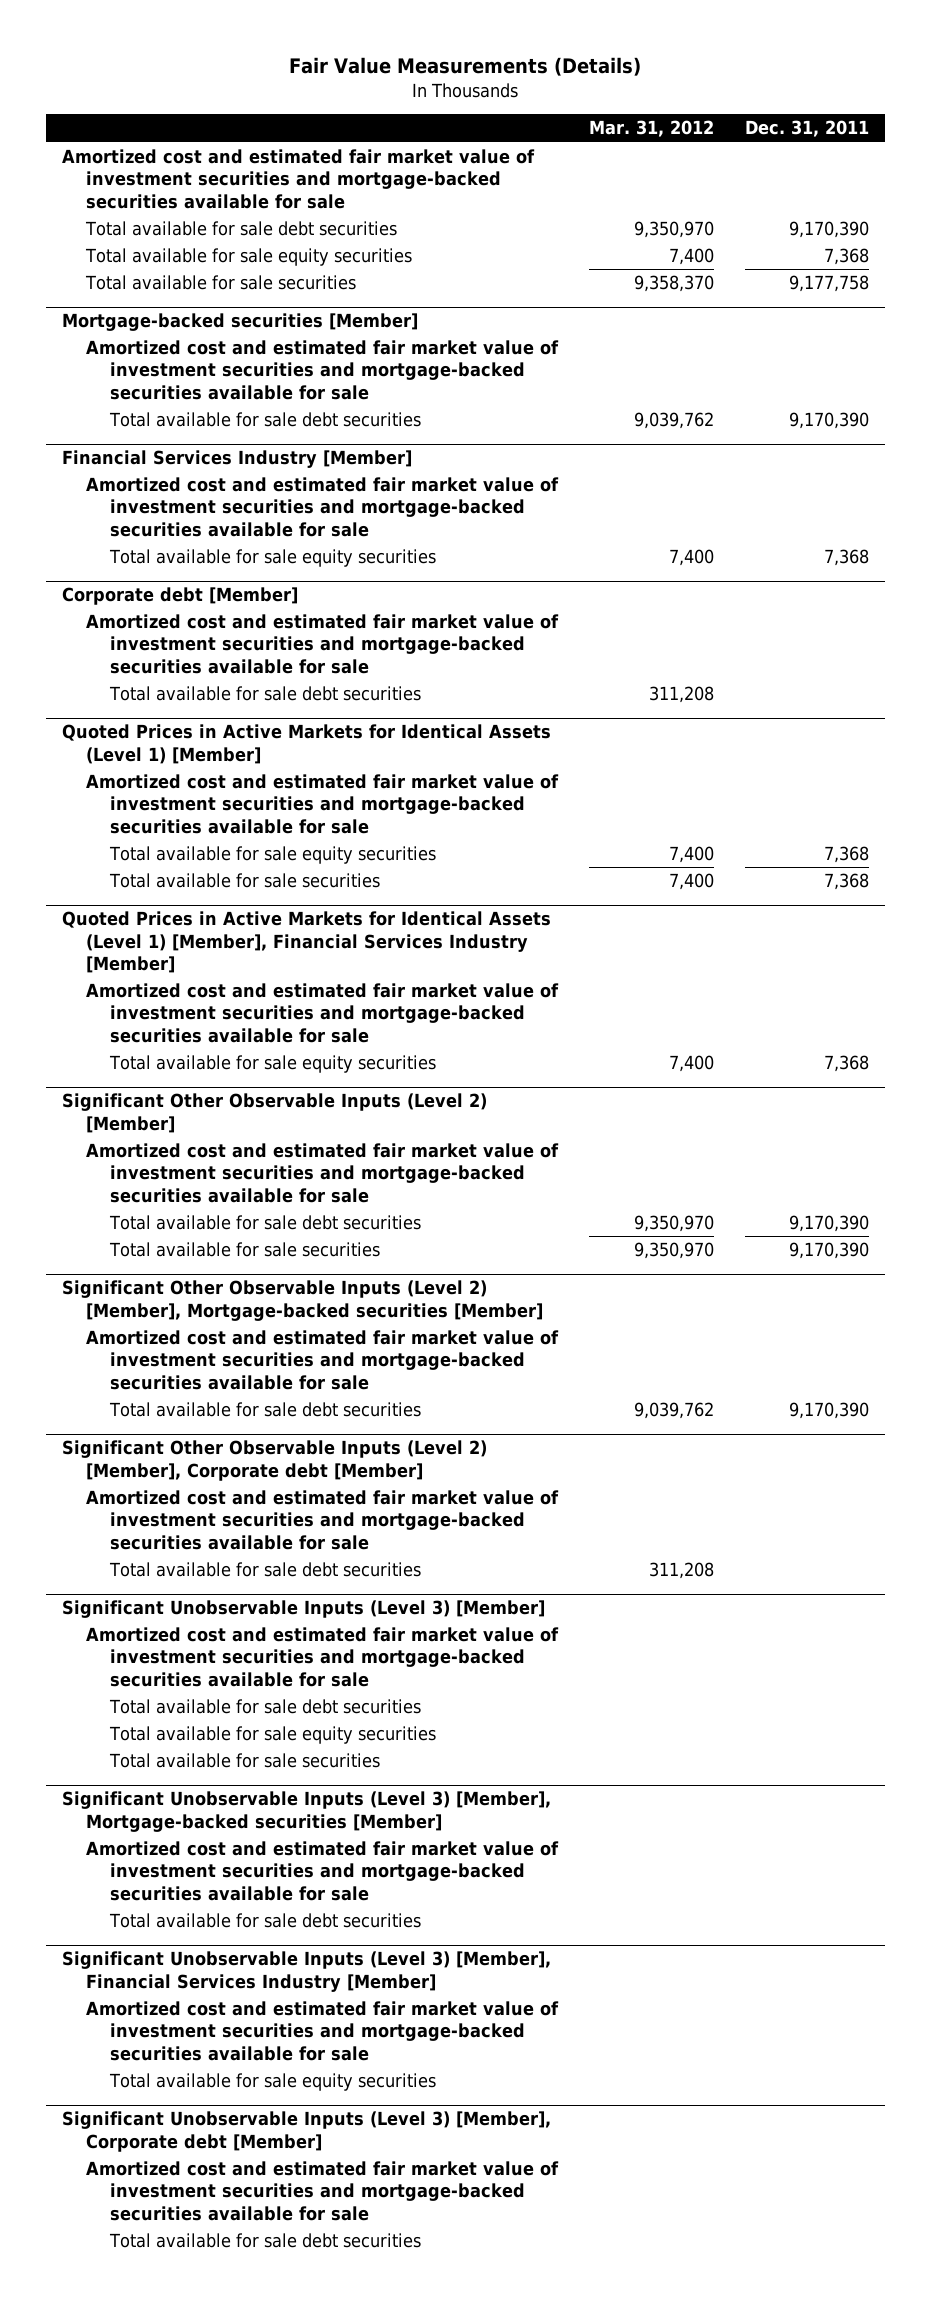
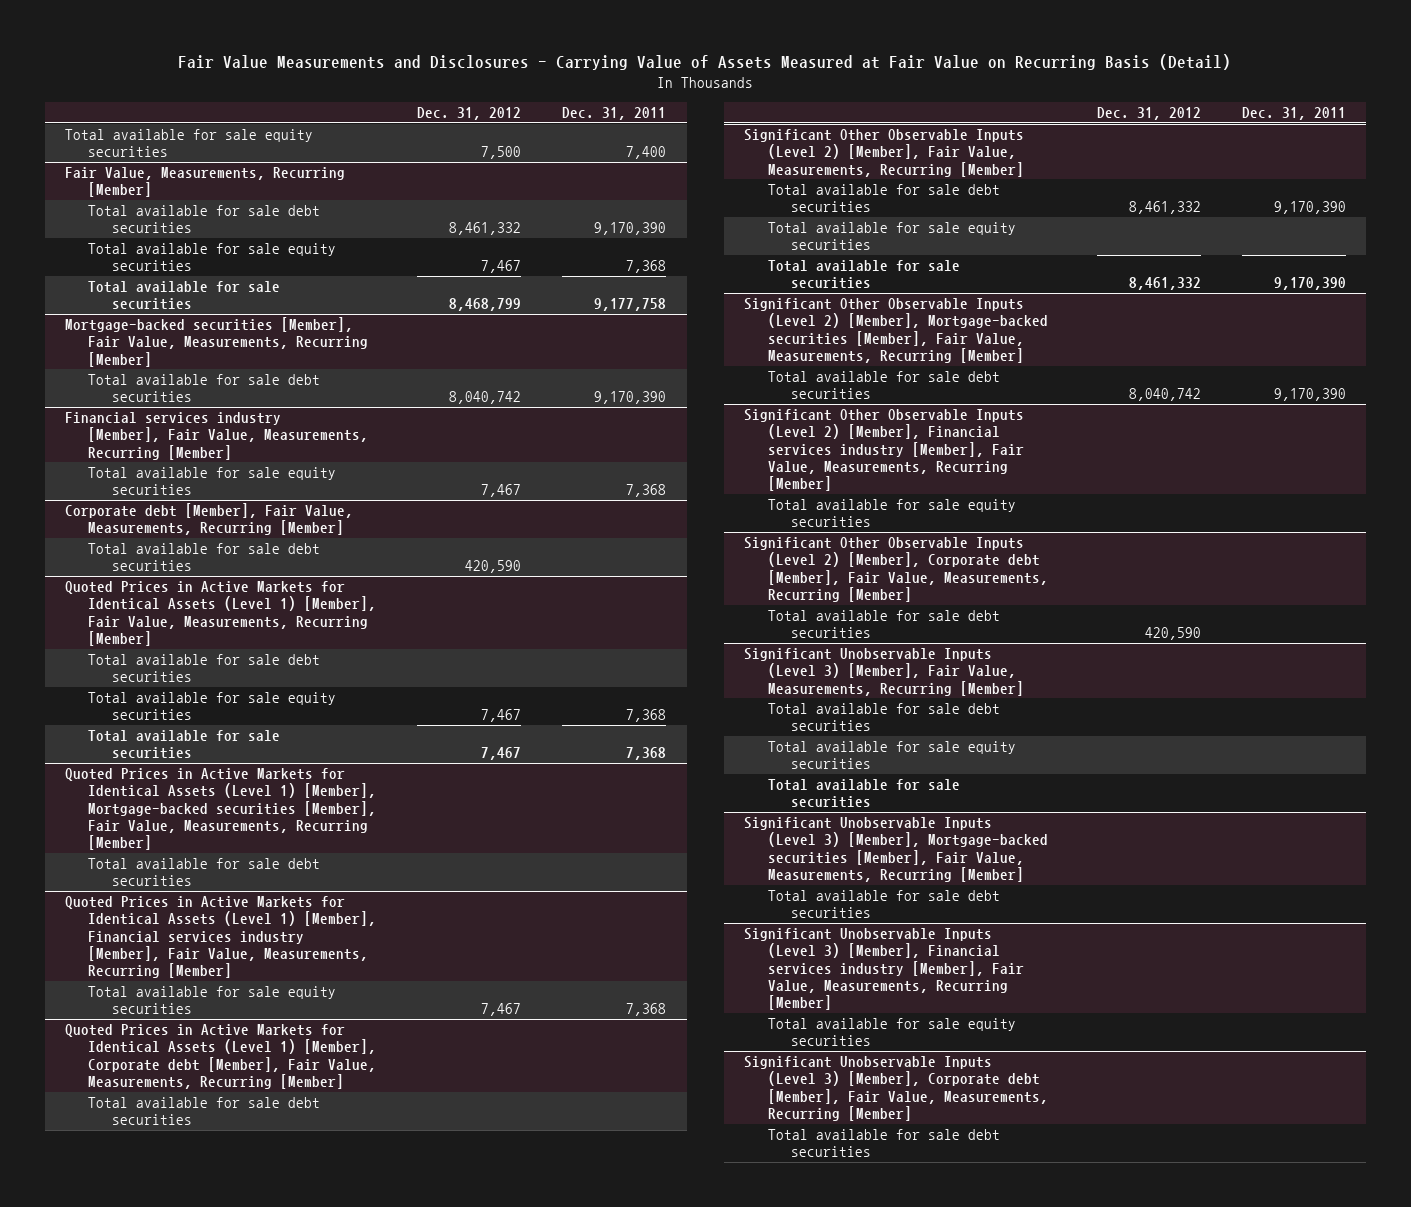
- Fair Value Measurements (Details)
+ Fair Value Measurements and Disclosures - Carrying Value of Assets Measured at Fair Value on Recurring Basis (Detail)
- | Mar. 31, 2012 | Dec. 31, 2011
+ | Dec. 31, 2012 | Dec. 31, 2011
- Amortized cost and estimated fair market value of investment securities and mortgage-backed securities available for sale
+ Total available for sale equity securities | 7,500 | 7,400
+ Fair Value, Measurements, Recurring [Member]
- Mortgage-backed securities [Member]
- Amortized cost and estimated fair market value of investment securities and mortgage-backed securities available for sale
+ Mortgage-backed securities [Member], Fair Value, Measurements, Recurring [Member]
- Financial Services Industry [Member]
- Amortized cost and estimated fair market value of investment securities and mortgage-backed securities available for sale
+ Financial services industry [Member], Fair Value, Measurements, Recurring [Member]
- Corporate debt [Member]
- Amortized cost and estimated fair market value of investment securities and mortgage-backed securities available for sale
+ Corporate debt [Member], Fair Value, Measurements, Recurring [Member]
- Quoted Prices in Active Markets for Identical Assets (Level 1) [Member]
- Amortized cost and estimated fair market value of investment securities and mortgage-backed securities available for sale
+ Quoted Prices in Active Markets for Identical Assets (Level 1) [Member], Fair Value, Measurements, Recurring [Member]
+ Total available for sale debt securities
- Quoted Prices in Active Markets for Identical Assets (Level 1) [Member], Financial Services Industry [Member]
- Amortized cost and estimated fair market value of investment securities and mortgage-backed securities available for sale
+ Quoted Prices in Active Markets for Identical Assets (Level 1) [Member], Mortgage-backed securities [Member], Fair Value, Measurements, Recurring [Member]
+ Total available for sale debt securities
+ Quoted Prices in Active Markets for Identical Assets (Level 1) [Member], Financial services industry [Member], Fair Value, Measurements, Recurring [Member]
- Significant Other Observable Inputs (Level 2) [Member]
- Amortized cost and estimated fair market value of investment securities and mortgage-backed securities available for sale
+ Quoted Prices in Active Markets for Identical Assets (Level 1) [Member], Corporate debt [Member], Fair Value, Measurements, Recurring [Member]
+ Total available for sale debt securities
+ Significant Other Observable Inputs (Level 2) [Member], Fair Value, Measurements, Recurring [Member]
+ Total available for sale equity securities
- Significant Other Observable Inputs (Level 2) [Member], Mortgage-backed securities [Member]
- Amortized cost and estimated fair market value of investment securities and mortgage-backed securities available for sale
+ Significant Other Observable Inputs (Level 2) [Member], Mortgage-backed securities [Member], Fair Value, Measurements, Recurring [Member]
- Significant Other Observable Inputs (Level 2) [Member], Corporate debt [Member]
- Amortized cost and estimated fair market value of investment securities and mortgage-backed securities available for sale
+ Significant Other Observable Inputs (Level 2) [Member], Financial services industry [Member], Fair Value, Measurements, Recurring [Member]
+ Total available for sale equity securities
+ Significant Other Observable Inputs (Level 2) [Member], Corporate debt [Member], Fair Value, Measurements, Recurring [Member]
- Significant Unobservable Inputs (Level 3) [Member]
- Amortized cost and estimated fair market value of investment securities and mortgage-backed securities available for sale
+ Significant Unobservable Inputs (Level 3) [Member], Fair Value, Measurements, Recurring [Member]
- Significant Unobservable Inputs (Level 3) [Member], Mortgage-backed securities [Member]
- Amortized cost and estimated fair market value of investment securities and mortgage-backed securities available for sale
+ Significant Unobservable Inputs (Level 3) [Member], Mortgage-backed securities [Member], Fair Value, Measurements, Recurring [Member]
- Significant Unobservable Inputs (Level 3) [Member], Financial Services Industry [Member]
- Amortized cost and estimated fair market value of investment securities and mortgage-backed securities available for sale
+ Significant Unobservable Inputs (Level 3) [Member], Financial services industry [Member], Fair Value, Measurements, Recurring [Member]
- Significant Unobservable Inputs (Level 3) [Member], Corporate debt [Member]
- Amortized cost and estimated fair market value of investment securities and mortgage-backed securities available for sale
+ Significant Unobservable Inputs (Level 3) [Member], Corporate debt [Member], Fair Value, Measurements, Recurring [Member]

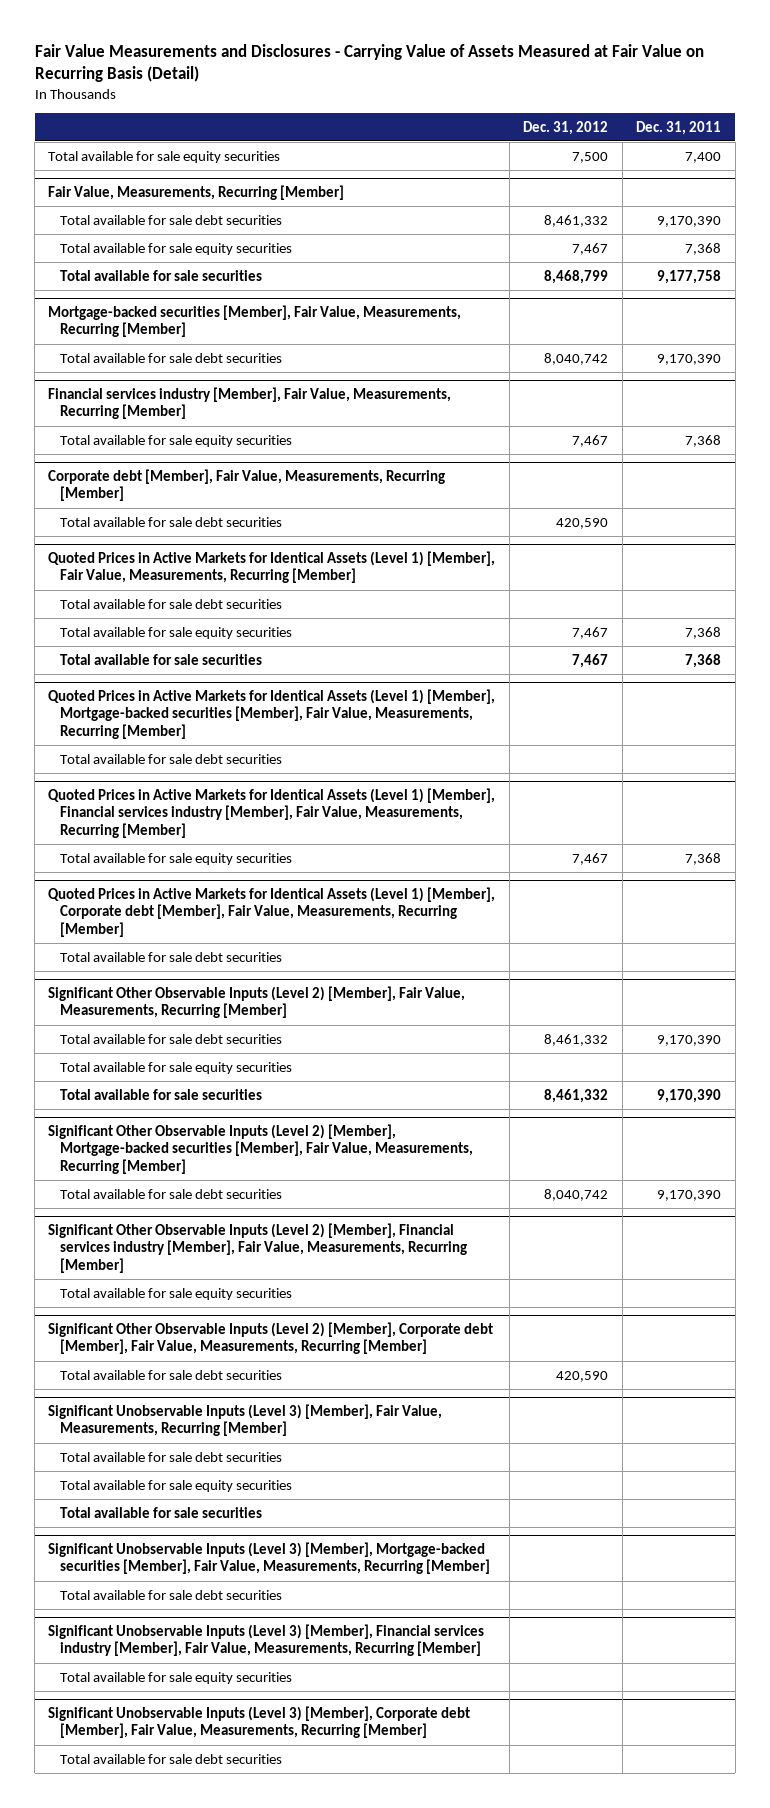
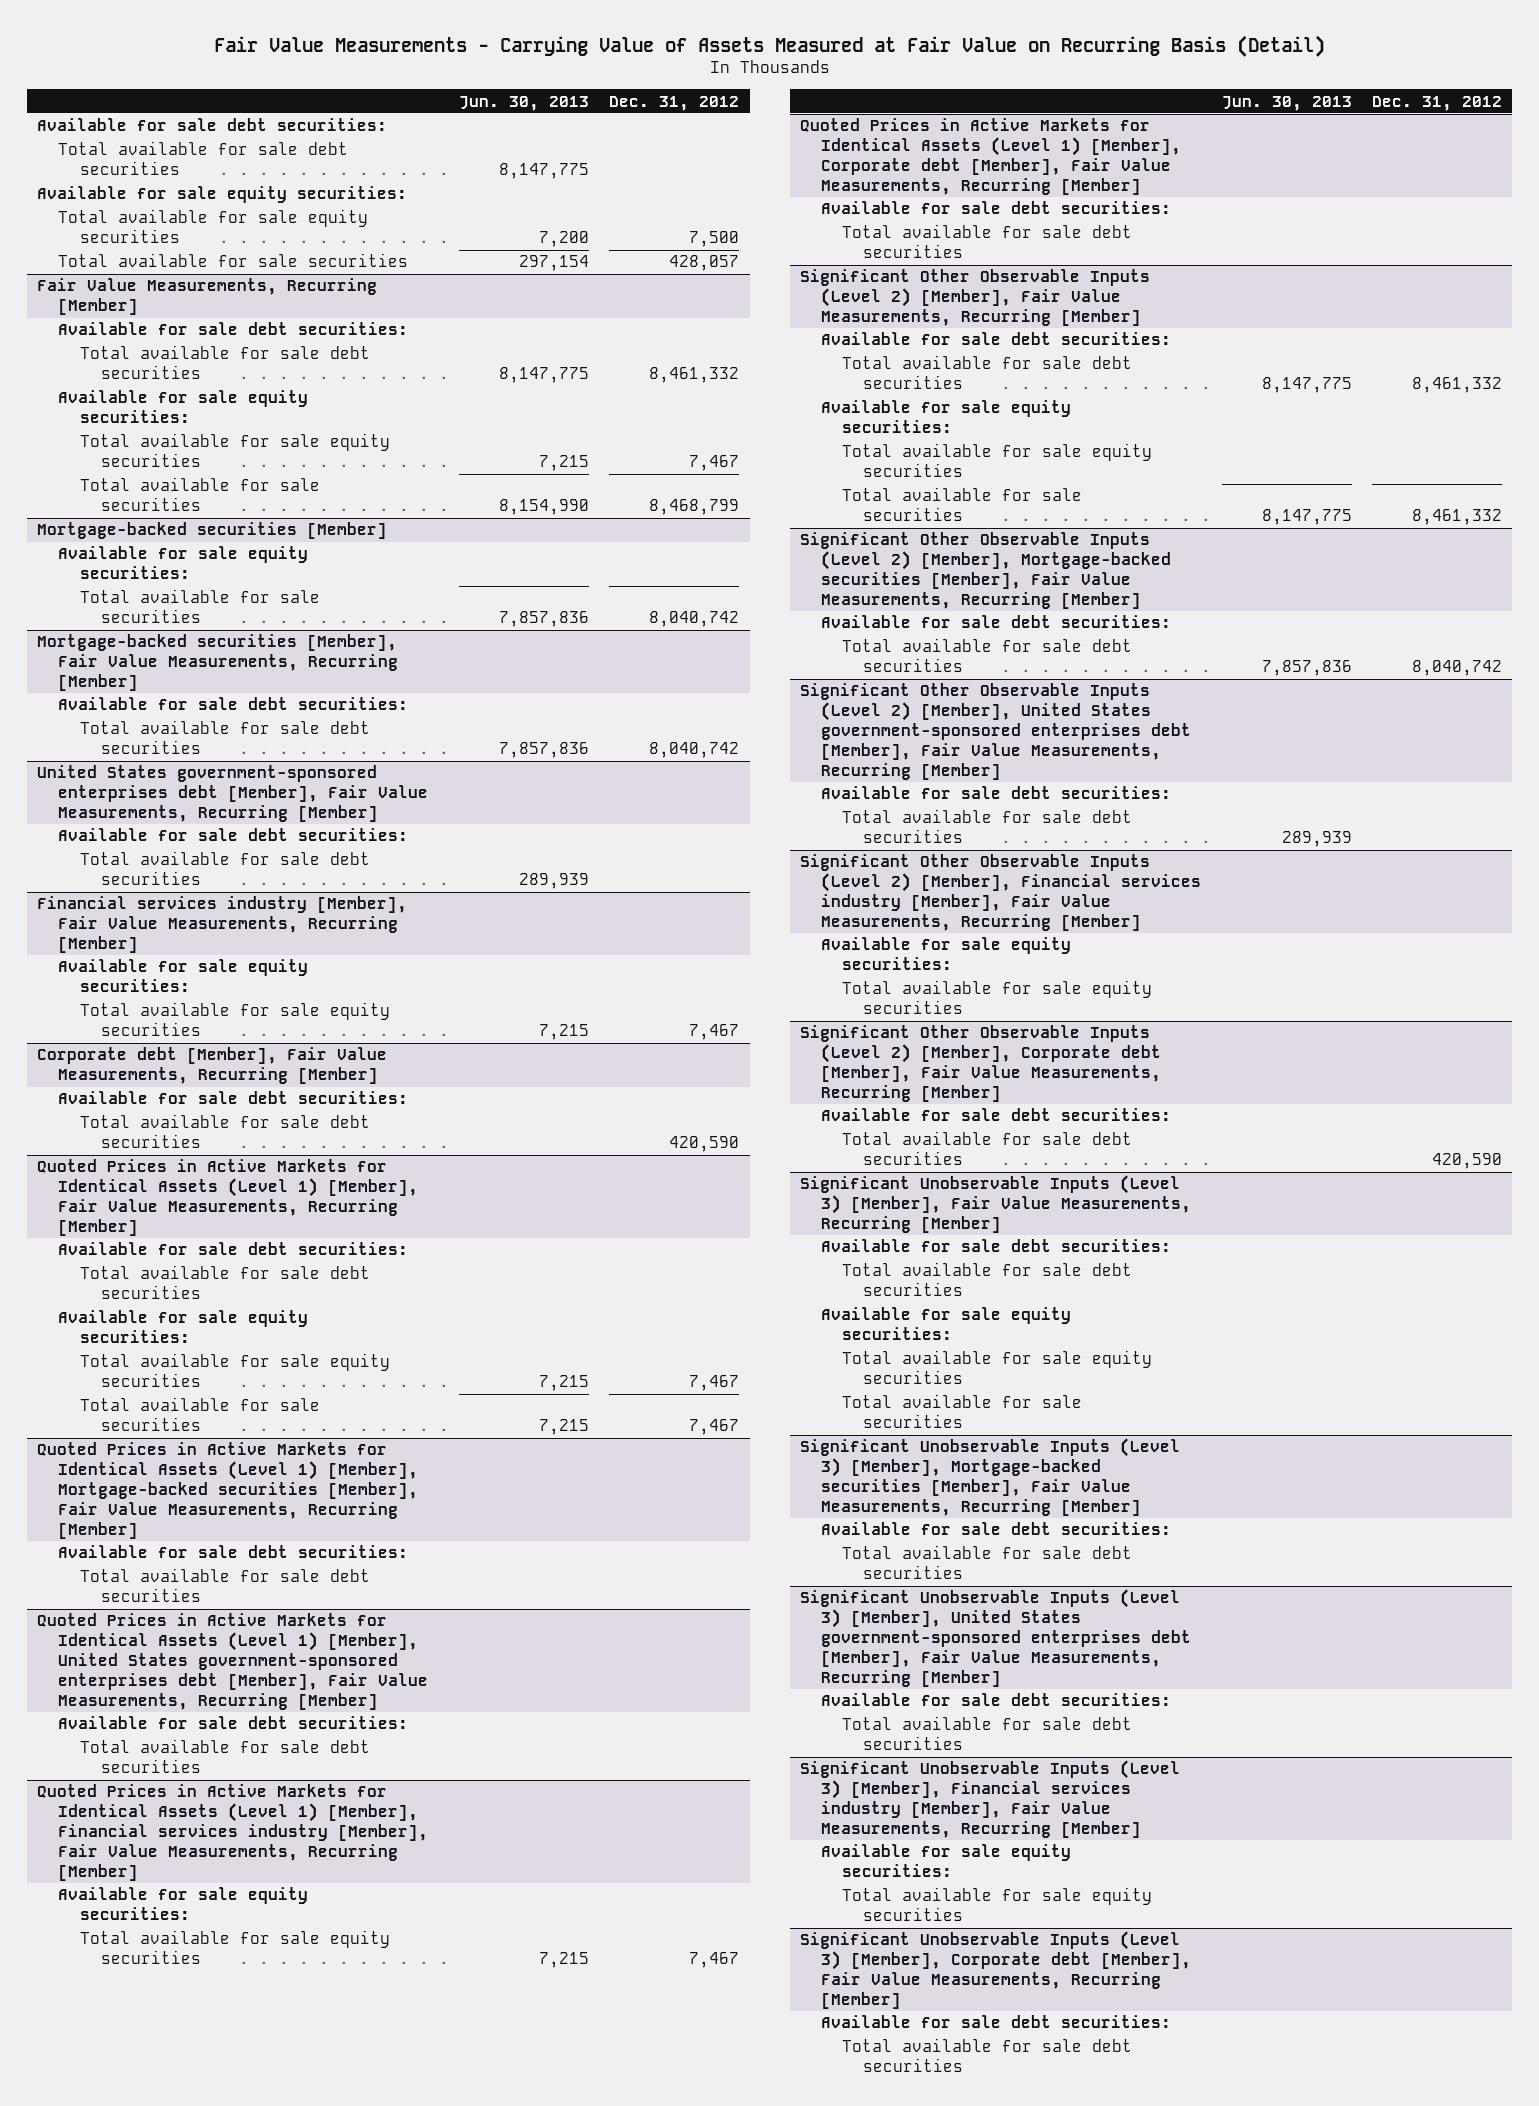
- Fair Value Measurements and Disclosures - Carrying Value of Assets Measured at Fair Value on Recurring Basis (Detail)
+ Fair Value Measurements - Carrying Value of Assets Measured at Fair Value on Recurring Basis (Detail)
- | Dec. 31, 2012 | Dec. 31, 2011
+ | Jun. 30, 2013 | Dec. 31, 2012
+ Available for sale debt securities:
+ Total available for sale debt securities | 8,147,775 |
+ Available for sale equity securities:
- Fair Value, Measurements, Recurring [Member]
+ Total available for sale securities | 297,154 | 428,057
+ Fair Value Measurements, Recurring [Member]
+ Available for sale debt securities:
+ Available for sale equity securities:
- Mortgage-backed securities [Member], Fair Value, Measurements, Recurring [Member]
+ Mortgage-backed securities [Member]
+ Available for sale equity securities:
+ Total available for sale securities | 7,857,836 | 8,040,742
+ Mortgage-backed securities [Member], Fair Value Measurements, Recurring [Member]
+ Available for sale debt securities:
- Financial services industry [Member], Fair Value, Measurements, Recurring [Member]
+ United States government-sponsored enterprises debt [Member], Fair Value Measurements, Recurring [Member]
+ Available for sale debt securities:
+ Total available for sale debt securities | 289,939 |
+ Financial services industry [Member], Fair Value Measurements, Recurring [Member]
+ Available for sale equity securities:
- Corporate debt [Member], Fair Value, Measurements, Recurring [Member]
+ Corporate debt [Member], Fair Value Measurements, Recurring [Member]
+ Available for sale debt securities:
- Quoted Prices in Active Markets for Identical Assets (Level 1) [Member], Fair Value, Measurements, Recurring [Member]
+ Quoted Prices in Active Markets for Identical Assets (Level 1) [Member], Fair Value Measurements, Recurring [Member]
+ Available for sale debt securities:
+ Available for sale equity securities:
- Quoted Prices in Active Markets for Identical Assets (Level 1) [Member], Mortgage-backed securities [Member], Fair Value, Measurements, Recurring [Member]
+ Quoted Prices in Active Markets for Identical Assets (Level 1) [Member], Mortgage-backed securities [Member], Fair Value Measurements, Recurring [Member]
+ Available for sale debt securities:
- Quoted Prices in Active Markets for Identical Assets (Level 1) [Member], Financial services industry [Member], Fair Value, Measurements, Recurring [Member]
+ Quoted Prices in Active Markets for Identical Assets (Level 1) [Member], United States government-sponsored enterprises debt [Member], Fair Value Measurements, Recurring [Member]
+ Available for sale debt securities:
+ Total available for sale debt securities
+ Quoted Prices in Active Markets for Identical Assets (Level 1) [Member], Financial services industry [Member], Fair Value Measurements, Recurring [Member]
+ Available for sale equity securities:
- Quoted Prices in Active Markets for Identical Assets (Level 1) [Member], Corporate debt [Member], Fair Value, Measurements, Recurring [Member]
+ Quoted Prices in Active Markets for Identical Assets (Level 1) [Member], Corporate debt [Member], Fair Value Measurements, Recurring [Member]
+ Available for sale debt securities:
- Significant Other Observable Inputs (Level 2) [Member], Fair Value, Measurements, Recurring [Member]
+ Significant Other Observable Inputs (Level 2) [Member], Fair Value Measurements, Recurring [Member]
+ Available for sale debt securities:
+ Available for sale equity securities:
- Significant Other Observable Inputs (Level 2) [Member], Mortgage-backed securities [Member], Fair Value, Measurements, Recurring [Member]
+ Significant Other Observable Inputs (Level 2) [Member], Mortgage-backed securities [Member], Fair Value Measurements, Recurring [Member]
+ Available for sale debt securities:
- Significant Other Observable Inputs (Level 2) [Member], Financial services industry [Member], Fair Value, Measurements, Recurring [Member]
+ Significant Other Observable Inputs (Level 2) [Member], United States government-sponsored enterprises debt [Member], Fair Value Measurements, Recurring [Member]
+ Available for sale debt securities:
+ Total available for sale debt securities | 289,939 |
+ Significant Other Observable Inputs (Level 2) [Member], Financial services industry [Member], Fair Value Measurements, Recurring [Member]
+ Available for sale equity securities:
- Significant Other Observable Inputs (Level 2) [Member], Corporate debt [Member], Fair Value, Measurements, Recurring [Member]
+ Significant Other Observable Inputs (Level 2) [Member], Corporate debt [Member], Fair Value Measurements, Recurring [Member]
+ Available for sale debt securities:
- Significant Unobservable Inputs (Level 3) [Member], Fair Value, Measurements, Recurring [Member]
+ Significant Unobservable Inputs (Level 3) [Member], Fair Value Measurements, Recurring [Member]
+ Available for sale debt securities:
+ Available for sale equity securities:
- Significant Unobservable Inputs (Level 3) [Member], Mortgage-backed securities [Member], Fair Value, Measurements, Recurring [Member]
+ Significant Unobservable Inputs (Level 3) [Member], Mortgage-backed securities [Member], Fair Value Measurements, Recurring [Member]
+ Available for sale debt securities:
- Significant Unobservable Inputs (Level 3) [Member], Financial services industry [Member], Fair Value, Measurements, Recurring [Member]
+ Significant Unobservable Inputs (Level 3) [Member], United States government-sponsored enterprises debt [Member], Fair Value Measurements, Recurring [Member]
+ Available for sale debt securities:
+ Total available for sale debt securities
+ Significant Unobservable Inputs (Level 3) [Member], Financial services industry [Member], Fair Value Measurements, Recurring [Member]
+ Available for sale equity securities:
- Significant Unobservable Inputs (Level 3) [Member], Corporate debt [Member], Fair Value, Measurements, Recurring [Member]
+ Significant Unobservable Inputs (Level 3) [Member], Corporate debt [Member], Fair Value Measurements, Recurring [Member]
+ Available for sale debt securities:

